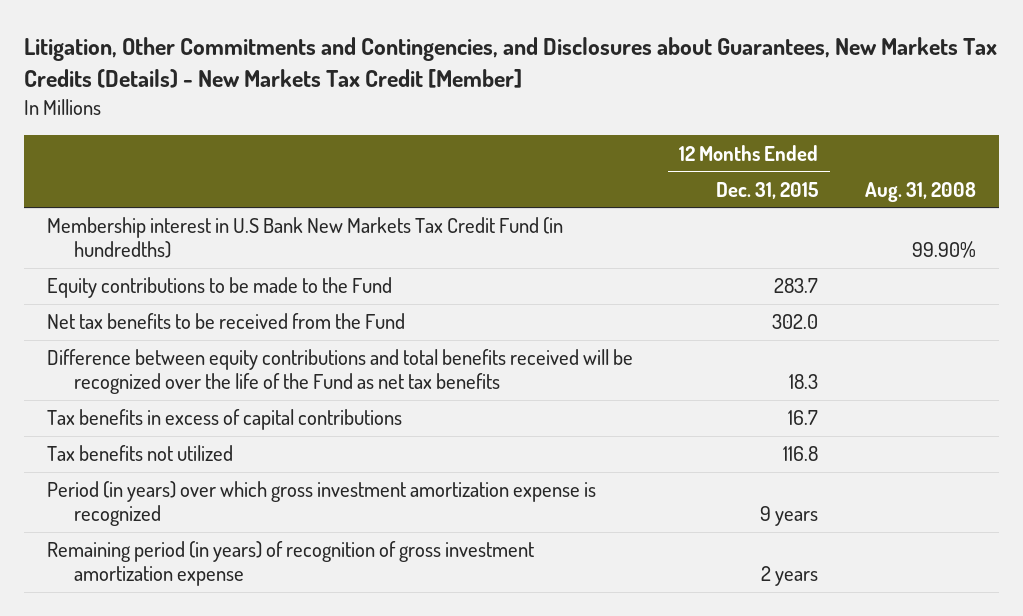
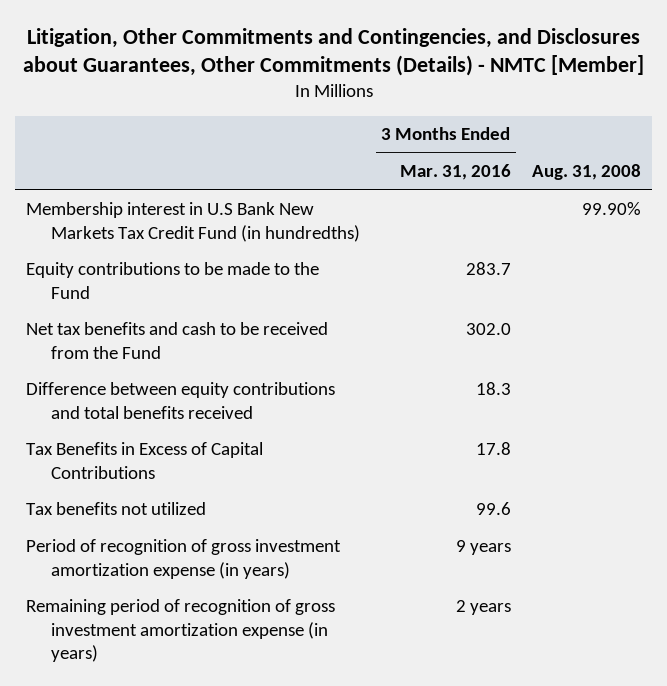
- Litigation, Other Commitments and Contingencies, and Disclosures about Guarantees, New Markets Tax Credits (Details) - New Markets Tax Credit [Member]
+ Litigation, Other Commitments and Contingencies, and Disclosures about Guarantees, Other Commitments (Details) - NMTC [Member]
- | 12 Months Ended Dec. 31, 2015 | Aug. 31, 2008
+ | 3 Months Ended Mar. 31, 2016 | Aug. 31, 2008
- Net tax benefits to be received from the Fund | 302.0 |
- Difference between equity contributions and total benefits received will be recognized over the life of the Fund as net tax benefits | 18.3 |
- Tax benefits in excess of capital contributions | 16.7 |
+ Net tax benefits and cash to be received from the Fund | 302.0 |
+ Difference between equity contributions and total benefits received | 18.3 |
+ Tax Benefits in Excess of Capital Contributions | 17.8 |
- Period (in years) over which gross investment amortization expense is recognized | 9 years |
- Remaining period (in years) of recognition of gross investment amortization expense | 2 years |
+ Period of recognition of gross investment amortization expense (in years) | 9 years |
+ Remaining period of recognition of gross investment amortization expense (in years) | 2 years |

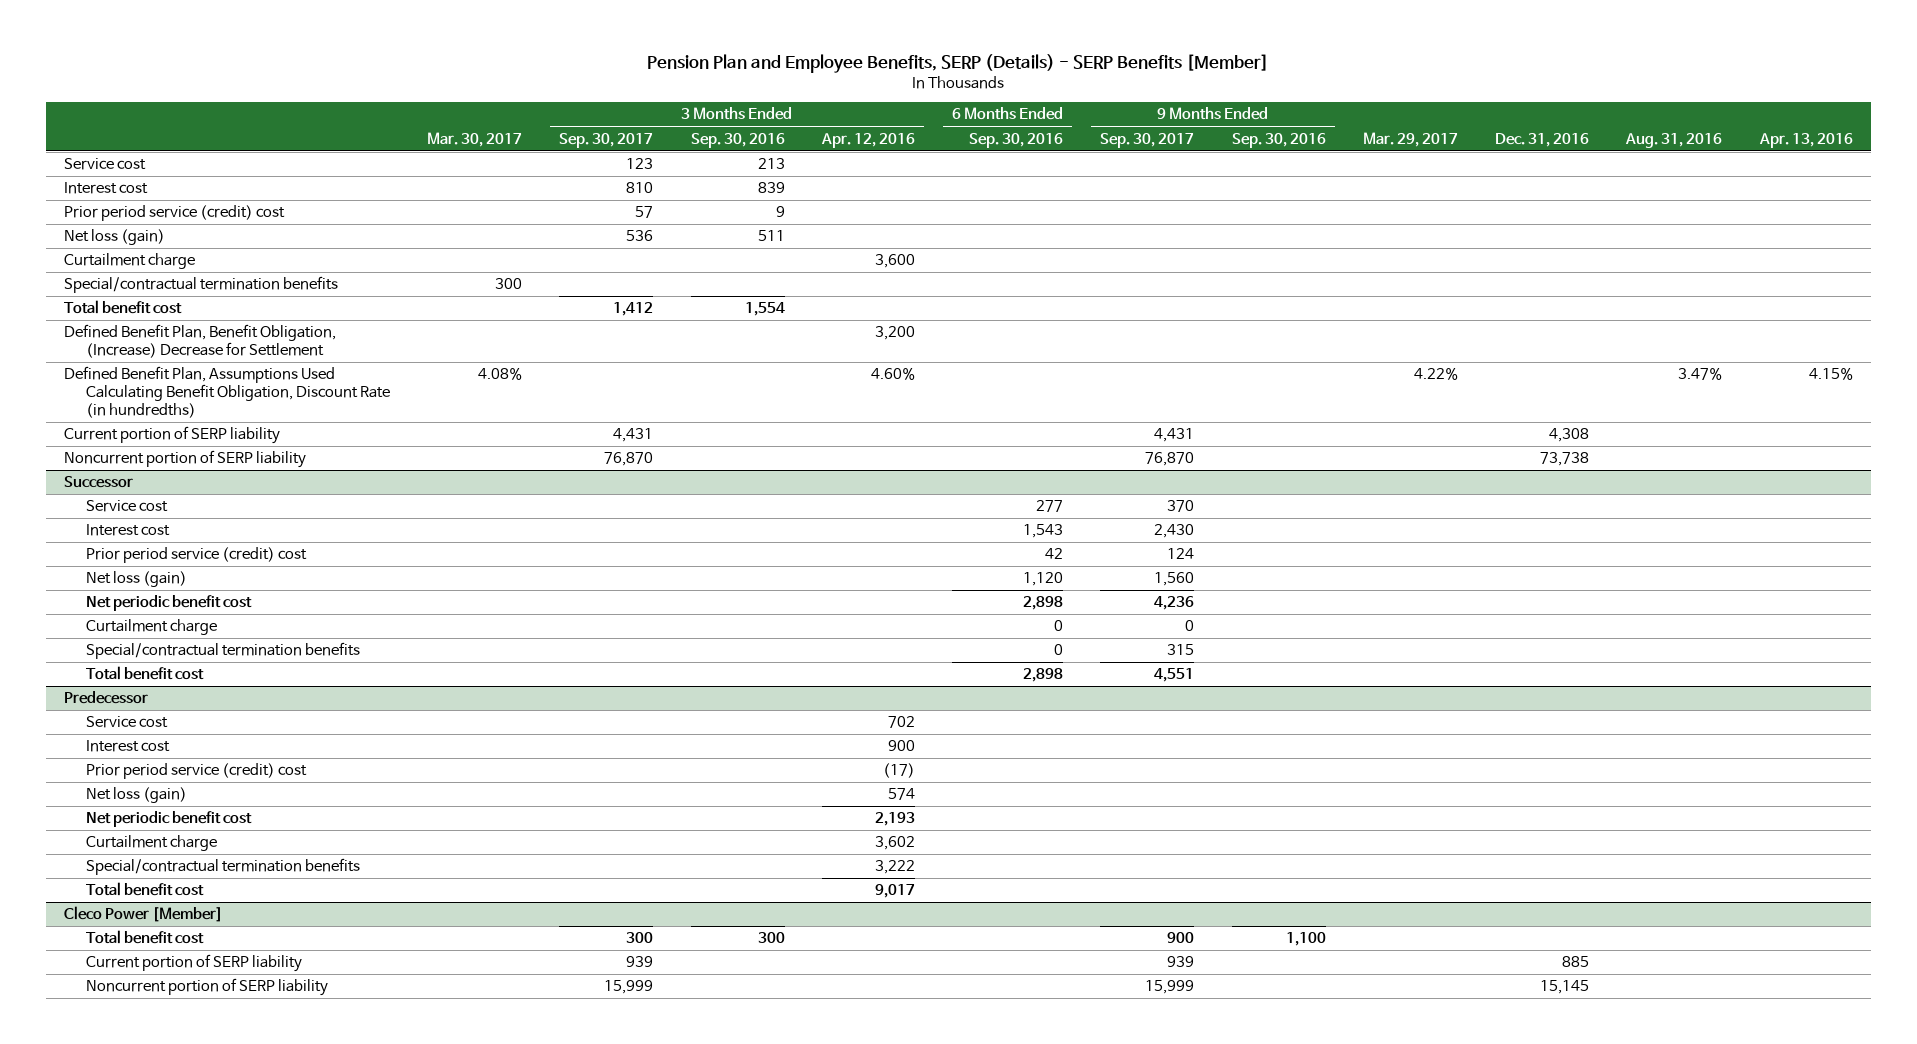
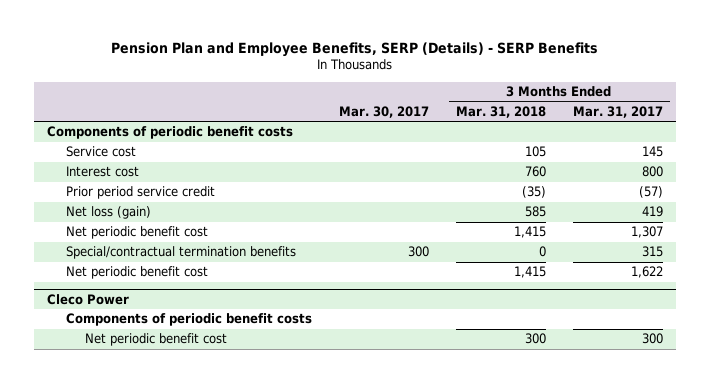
- Pension Plan and Employee Benefits, SERP (Details) - SERP Benefits [Member]
+ Pension Plan and Employee Benefits, SERP (Details) - SERP Benefits
- | Mar. 30, 2017 | 3 Months Ended Sep. 30, 2017 | 3 Months Ended Sep. 30, 2016 | 3 Months Ended Apr. 12, 2016 | 6 Months Ended Sep. 30, 2016 | 9 Months Ended Sep. 30, 2017 | 9 Months Ended Sep. 30, 2016 | Mar. 29, 2017 | Dec. 31, 2016 | Aug. 31, 2016 | Apr. 13, 2016
+ | Mar. 30, 2017 | 3 Months Ended Mar. 31, 2018 | 3 Months Ended Mar. 31, 2017
+ Components of periodic benefit costs
- Prior period service (credit) cost | | 57 | 9 | | | | | | | |
+ Prior period service credit | | (35) | (57)
- Curtailment charge | | | | 3,600 | | | | | | |
+ Net periodic benefit cost | | 1,415 | 1,307
- Total benefit cost | | 1,412 | 1,554 | | | | | | | |
- Defined Benefit Plan, Benefit Obligation, (Increase) Decrease for Settlement | | | | 3,200 | | | | | | |
- Defined Benefit Plan, Assumptions Used Calculating Benefit Obligation, Discount Rate (in hundredths) | 4.08% | | | 4.60% | | | | 4.22% | | 3.47% | 4.15%
- Current portion of SERP liability | | 4,431 | | | | 4,431 | | | 4,308 | |
- Noncurrent portion of SERP liability | | 76,870 | | | | 76,870 | | | 73,738 | |
- Successor
- Service cost | | | | | 277 | 370 | | | | |
- Interest cost | | | | | 1,543 | 2,430 | | | | |
- Prior period service (credit) cost | | | | | 42 | 124 | | | | |
- Net loss (gain) | | | | | 1,120 | 1,560 | | | | |
- Net periodic benefit cost | | | | | 2,898 | 4,236 | | | | |
- Curtailment charge | | | | | 0 | 0 | | | | |
- Special/contractual termination benefits | | | | | 0 | 315 | | | | |
- Total benefit cost | | | | | 2,898 | 4,551 | | | | |
- Predecessor
- Service cost | | | | 702 | | | | | | |
- Interest cost | | | | 900 | | | | | | |
- Prior period service (credit) cost | | | | (17) | | | | | | |
- Net loss (gain) | | | | 574 | | | | | | |
- Net periodic benefit cost | | | | 2,193 | | | | | | |
- Curtailment charge | | | | 3,602 | | | | | | |
- Special/contractual termination benefits | | | | 3,222 | | | | | | |
- Total benefit cost | | | | 9,017 | | | | | | |
- Cleco Power [Member]
- Total benefit cost | | 300 | 300 | | | 900 | 1,100 | | | |
- Current portion of SERP liability | | 939 | | | | 939 | | | 885 | |
- Noncurrent portion of SERP liability | | 15,999 | | | | 15,999 | | | 15,145 | |
+ Net periodic benefit cost | | 1,415 | 1,622
+ Cleco Power
+ Components of periodic benefit costs
+ Net periodic benefit cost | | 300 | 300

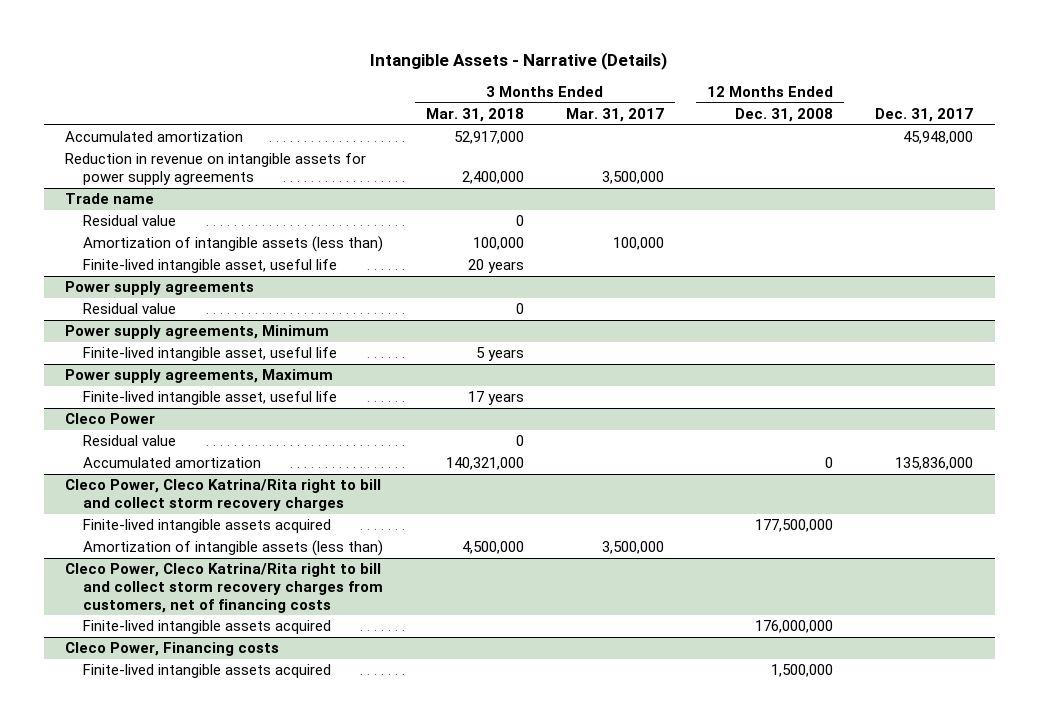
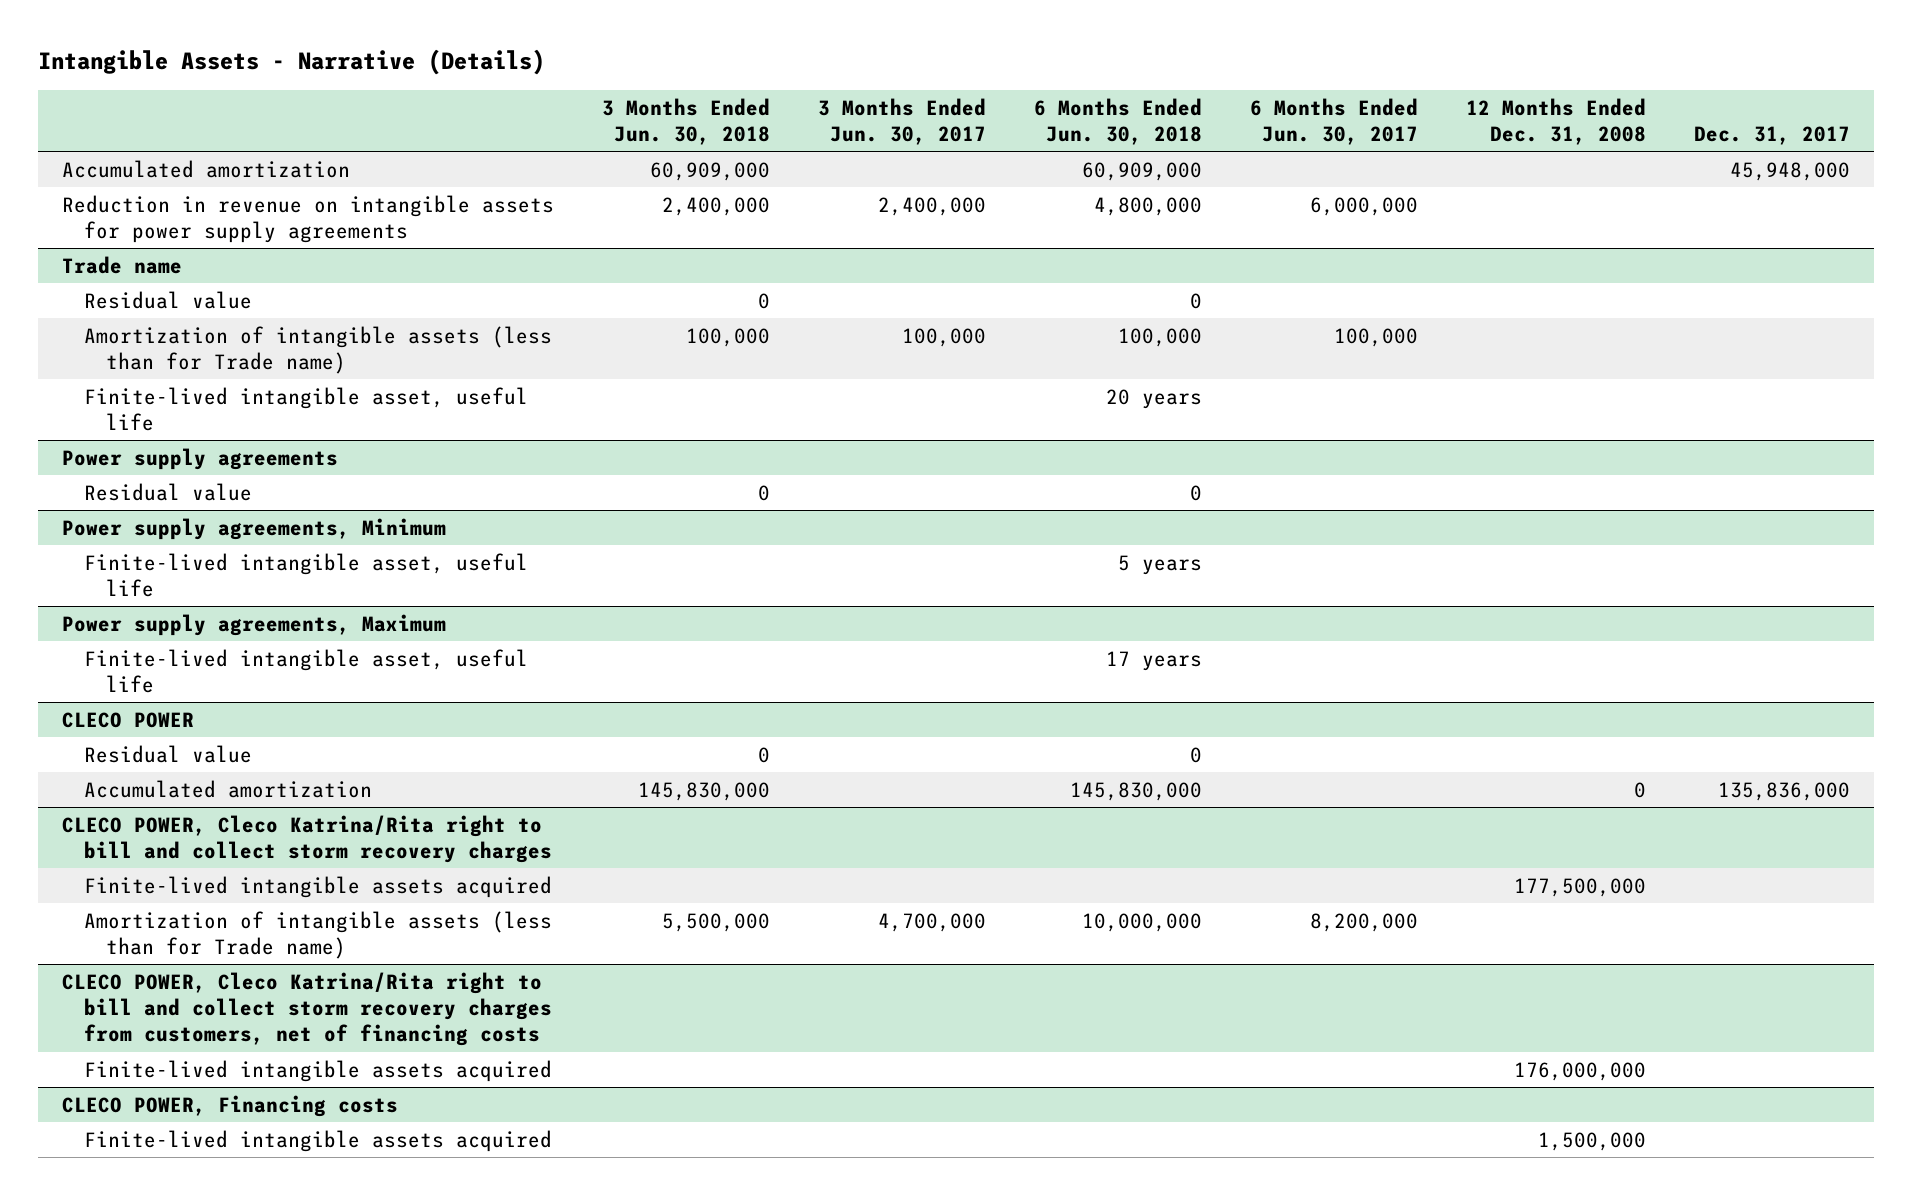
- | 3 Months Ended Mar. 31, 2018 | 3 Months Ended Mar. 31, 2017 | 12 Months Ended Dec. 31, 2008 | Dec. 31, 2017
+ | 3 Months Ended Jun. 30, 2018 | 3 Months Ended Jun. 30, 2017 | 6 Months Ended Jun. 30, 2018 | 6 Months Ended Jun. 30, 2017 | 12 Months Ended Dec. 31, 2008 | Dec. 31, 2017
@ Trade name
- Amortization of intangible assets (less than) | 100,000 | 100,000 | |
+ Amortization of intangible assets (less than for Trade name) | 100,000 | 100,000 | 100,000 | 100,000 | |
- Cleco Power
+ CLECO POWER
- Cleco Power, Cleco Katrina/Rita right to bill and collect storm recovery charges
+ CLECO POWER, Cleco Katrina/Rita right to bill and collect storm recovery charges
- Amortization of intangible assets (less than) | 4,500,000 | 3,500,000 | |
- Cleco Power, Cleco Katrina/Rita right to bill and collect storm recovery charges from customers, net of financing costs
+ Amortization of intangible assets (less than for Trade name) | 5,500,000 | 4,700,000 | 10,000,000 | 8,200,000 | |
+ CLECO POWER, Cleco Katrina/Rita right to bill and collect storm recovery charges from customers, net of financing costs
- Cleco Power, Financing costs
+ CLECO POWER, Financing costs

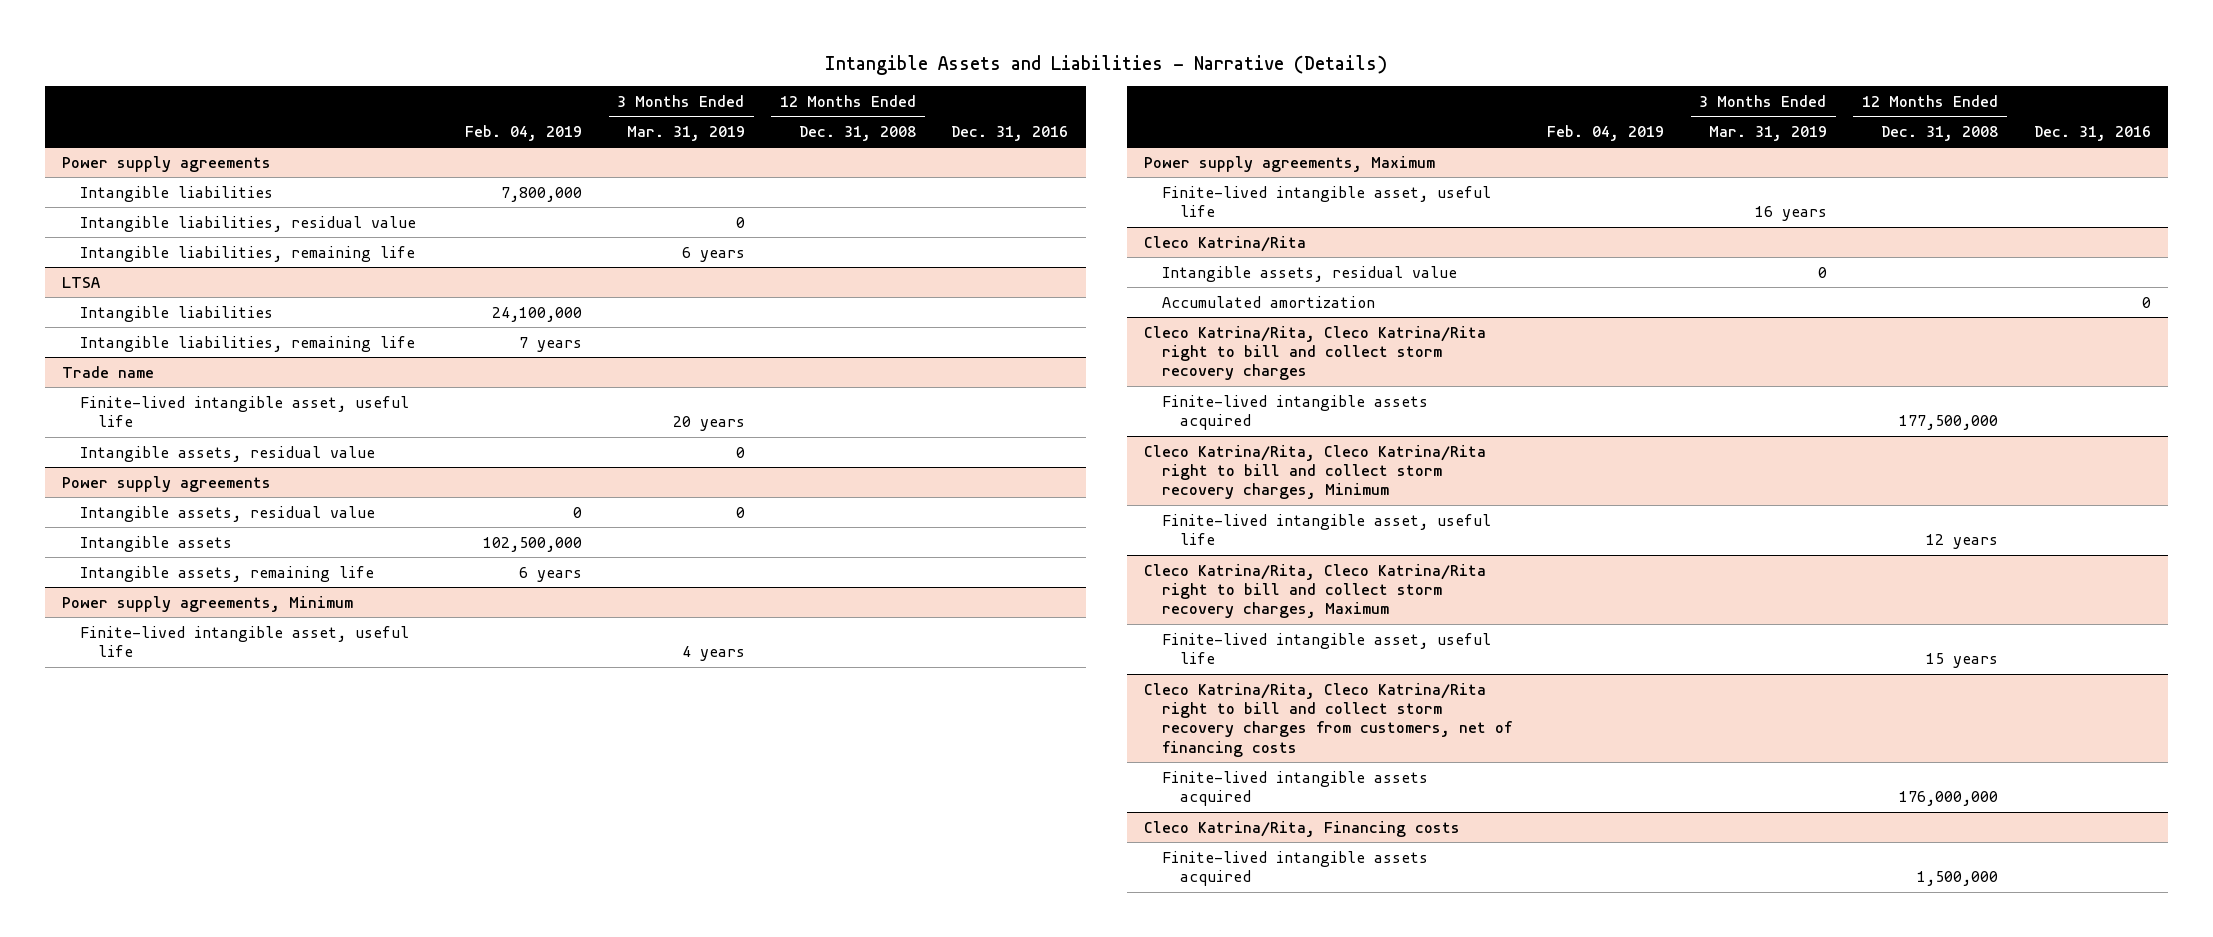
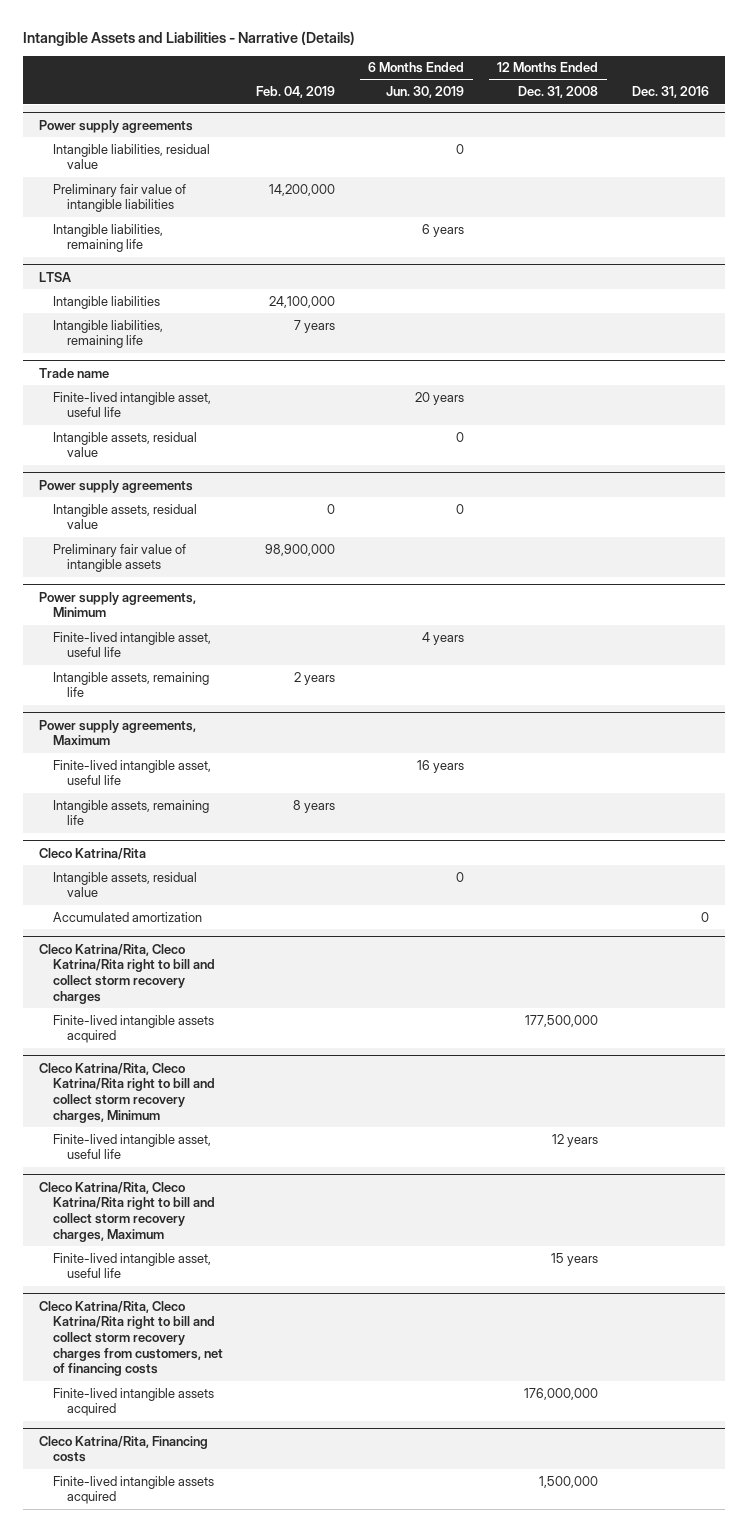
- | Feb. 04, 2019 | 3 Months Ended Mar. 31, 2019 | 12 Months Ended Dec. 31, 2008 | Dec. 31, 2016
+ | Feb. 04, 2019 | 6 Months Ended Jun. 30, 2019 | 12 Months Ended Dec. 31, 2008 | Dec. 31, 2016
@ Power supply agreements
- Intangible liabilities | 7,800,000 | | |
+ Preliminary fair value of intangible liabilities | 14,200,000 | | |
- Intangible assets | 102,500,000 | | |
- Intangible assets, remaining life | 6 years | | |
+ Preliminary fair value of intangible assets | 98,900,000 | | |
@ Power supply agreements, Minimum
+ Intangible assets, remaining life | 2 years | | |
@ Power supply agreements, Maximum
+ Intangible assets, remaining life | 8 years | | |

